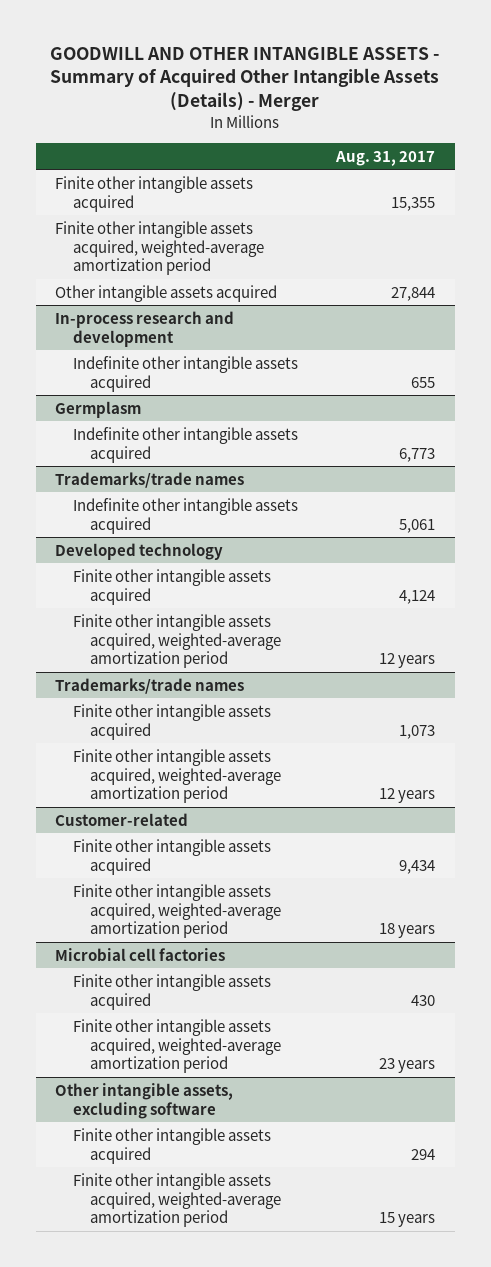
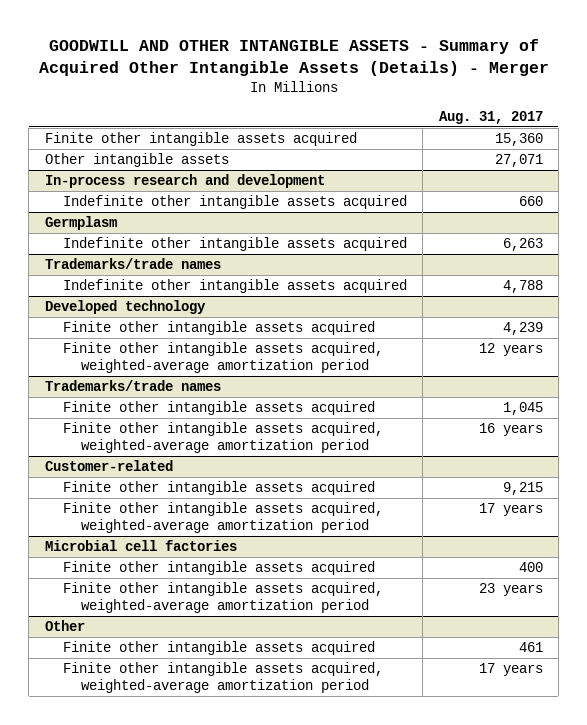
- Finite other intangible assets acquired | 15,355
- Finite other intangible assets acquired, weighted-average amortization period
- Other intangible assets acquired | 27,844
+ Finite other intangible assets acquired | 15,360
+ Other intangible assets | 27,071
@ In-process research and development
- Indefinite other intangible assets acquired | 655
+ Indefinite other intangible assets acquired | 660
@ Germplasm
- Indefinite other intangible assets acquired | 6,773
+ Indefinite other intangible assets acquired | 6,263
@ Trademarks/trade names
- Indefinite other intangible assets acquired | 5,061
+ Indefinite other intangible assets acquired | 4,788
@ Developed technology
- Finite other intangible assets acquired | 4,124
+ Finite other intangible assets acquired | 4,239
@ Trademarks/trade names
- Finite other intangible assets acquired | 1,073
- Finite other intangible assets acquired, weighted-average amortization period | 12 years
+ Finite other intangible assets acquired | 1,045
+ Finite other intangible assets acquired, weighted-average amortization period | 16 years
@ Customer-related
- Finite other intangible assets acquired | 9,434
- Finite other intangible assets acquired, weighted-average amortization period | 18 years
+ Finite other intangible assets acquired | 9,215
+ Finite other intangible assets acquired, weighted-average amortization period | 17 years
@ Microbial cell factories
- Finite other intangible assets acquired | 430
+ Finite other intangible assets acquired | 400
- Other intangible assets, excluding software
- Finite other intangible assets acquired | 294
- Finite other intangible assets acquired, weighted-average amortization period | 15 years
+ Other
+ Finite other intangible assets acquired | 461
+ Finite other intangible assets acquired, weighted-average amortization period | 17 years

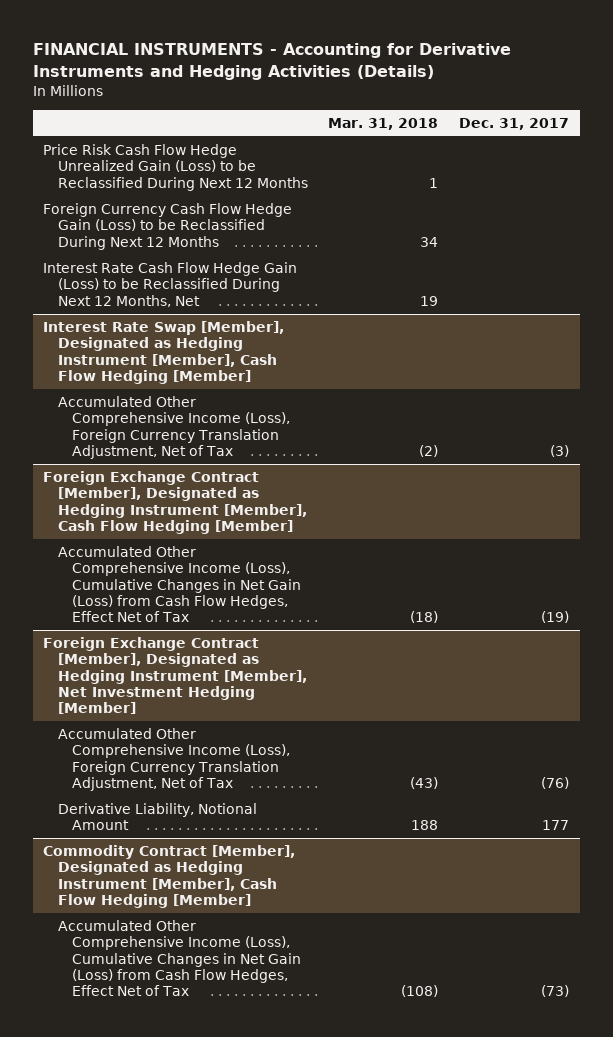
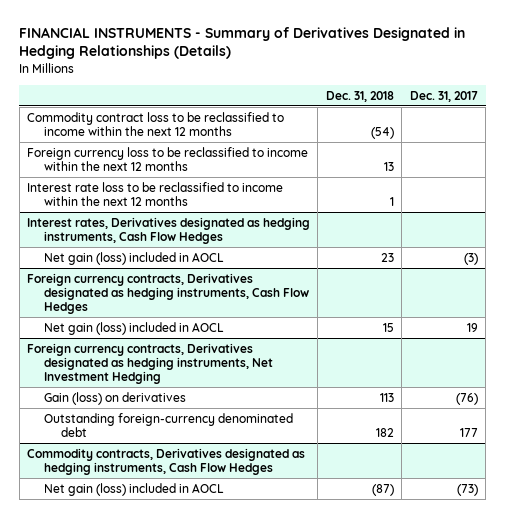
- FINANCIAL INSTRUMENTS - Accounting for Derivative Instruments and Hedging Activities (Details)
+ FINANCIAL INSTRUMENTS - Summary of Derivatives Designated in Hedging Relationships (Details)
- | Mar. 31, 2018 | Dec. 31, 2017
+ | Dec. 31, 2018 | Dec. 31, 2017
- Price Risk Cash Flow Hedge Unrealized Gain (Loss) to be Reclassified During Next 12 Months | 1 |
- Foreign Currency Cash Flow Hedge Gain (Loss) to be Reclassified During Next 12 Months | 34 |
- Interest Rate Cash Flow Hedge Gain (Loss) to be Reclassified During Next 12 Months, Net | 19 |
- Interest Rate Swap [Member], Designated as Hedging Instrument [Member], Cash Flow Hedging [Member]
- Accumulated Other Comprehensive Income (Loss), Foreign Currency Translation Adjustment, Net of Tax | (2) | (3)
- Foreign Exchange Contract [Member], Designated as Hedging Instrument [Member], Cash Flow Hedging [Member]
- Accumulated Other Comprehensive Income (Loss), Cumulative Changes in Net Gain (Loss) from Cash Flow Hedges, Effect Net of Tax | (18) | (19)
- Foreign Exchange Contract [Member], Designated as Hedging Instrument [Member], Net Investment Hedging [Member]
- Accumulated Other Comprehensive Income (Loss), Foreign Currency Translation Adjustment, Net of Tax | (43) | (76)
- Derivative Liability, Notional Amount | 188 | 177
- Commodity Contract [Member], Designated as Hedging Instrument [Member], Cash Flow Hedging [Member]
- Accumulated Other Comprehensive Income (Loss), Cumulative Changes in Net Gain (Loss) from Cash Flow Hedges, Effect Net of Tax | (108) | (73)
+ Commodity contract loss to be reclassified to income within the next 12 months | (54) |
+ Foreign currency loss to be reclassified to income within the next 12 months | 13 |
+ Interest rate loss to be reclassified to income within the next 12 months | 1 |
+ Interest rates, Derivatives designated as hedging instruments, Cash Flow Hedges
+ Net gain (loss) included in AOCL | 23 | (3)
+ Foreign currency contracts, Derivatives designated as hedging instruments, Cash Flow Hedges
+ Net gain (loss) included in AOCL | 15 | 19
+ Foreign currency contracts, Derivatives designated as hedging instruments, Net Investment Hedging
+ Gain (loss) on derivatives | 113 | (76)
+ Outstanding foreign-currency denominated debt | 182 | 177
+ Commodity contracts, Derivatives designated as hedging instruments, Cash Flow Hedges
+ Net gain (loss) included in AOCL | (87) | (73)

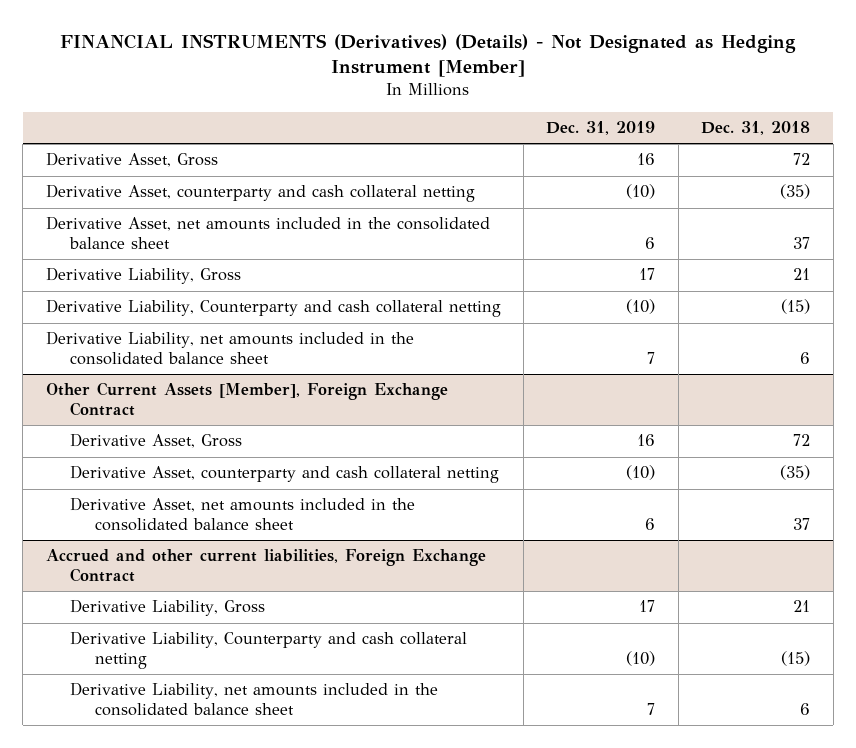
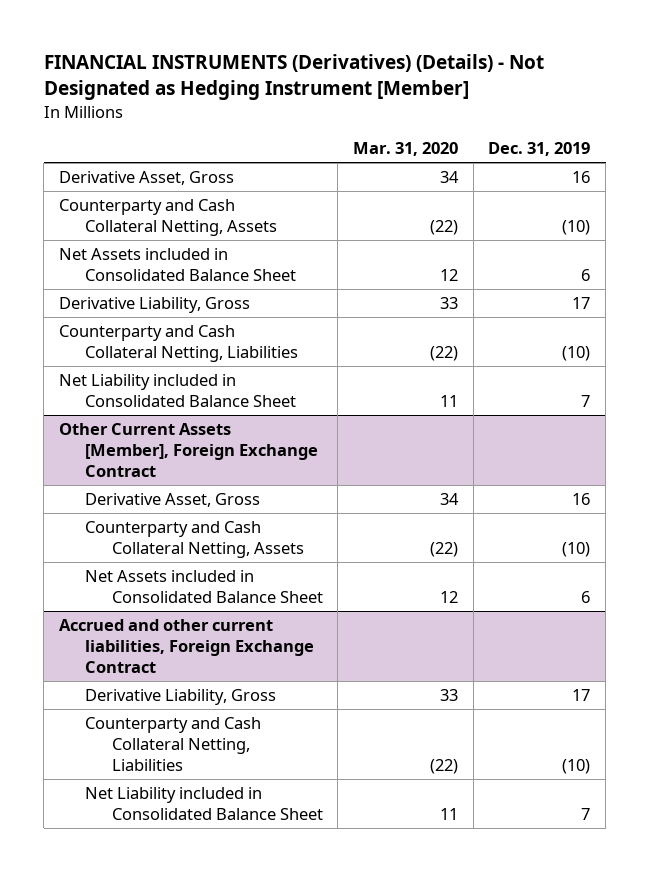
- | Dec. 31, 2019 | Dec. 31, 2018
+ | Mar. 31, 2020 | Dec. 31, 2019
- Derivative Asset, counterparty and cash collateral netting | (10) | (35)
- Derivative Asset, net amounts included in the consolidated balance sheet | 6 | 37
+ Counterparty and Cash Collateral Netting, Assets | (22) | (10)
+ Net Assets included in Consolidated Balance Sheet | 12 | 6
- Derivative Liability, Counterparty and cash collateral netting | (10) | (15)
- Derivative Liability, net amounts included in the consolidated balance sheet | 7 | 6
+ Counterparty and Cash Collateral Netting, Liabilities | (22) | (10)
+ Net Liability included in Consolidated Balance Sheet | 11 | 7
@ Other Current Assets [Member], Foreign Exchange Contract
- Derivative Asset, counterparty and cash collateral netting | (10) | (35)
- Derivative Asset, net amounts included in the consolidated balance sheet | 6 | 37
+ Counterparty and Cash Collateral Netting, Assets | (22) | (10)
+ Net Assets included in Consolidated Balance Sheet | 12 | 6
@ Accrued and other current liabilities, Foreign Exchange Contract
- Derivative Liability, Counterparty and cash collateral netting | (10) | (15)
- Derivative Liability, net amounts included in the consolidated balance sheet | 7 | 6
+ Counterparty and Cash Collateral Netting, Liabilities | (22) | (10)
+ Net Liability included in Consolidated Balance Sheet | 11 | 7

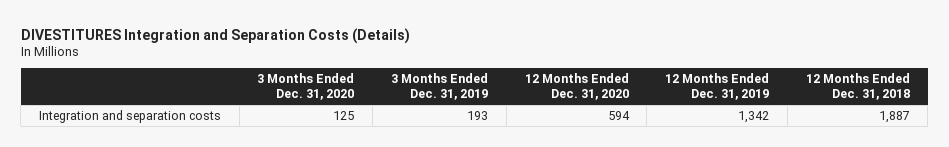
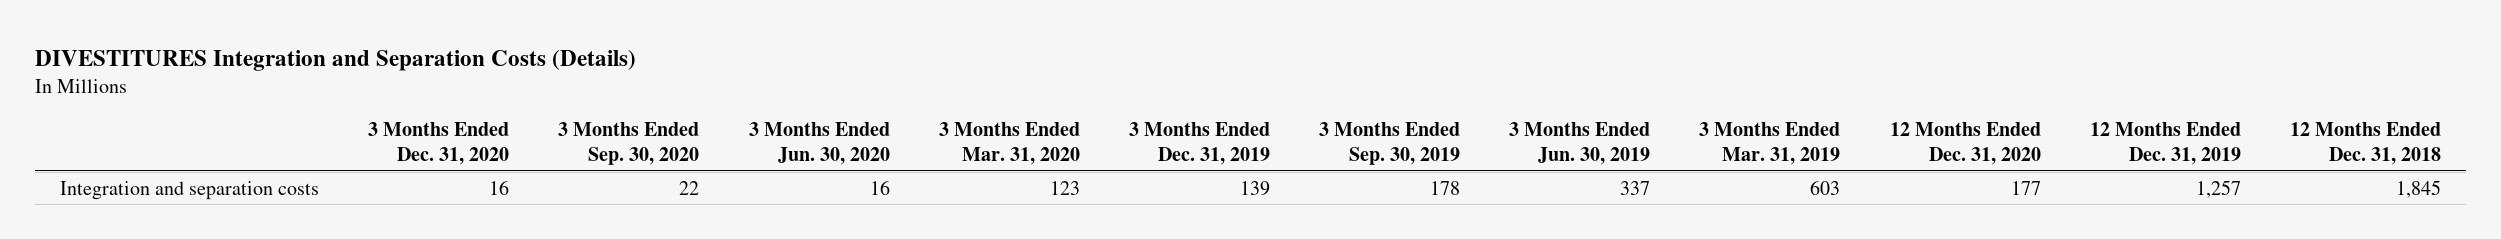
- | 3 Months Ended Dec. 31, 2020 | 3 Months Ended Dec. 31, 2019 | 12 Months Ended Dec. 31, 2020 | 12 Months Ended Dec. 31, 2019 | 12 Months Ended Dec. 31, 2018
+ | 3 Months Ended Dec. 31, 2020 | 3 Months Ended Sep. 30, 2020 | 3 Months Ended Jun. 30, 2020 | 3 Months Ended Mar. 31, 2020 | 3 Months Ended Dec. 31, 2019 | 3 Months Ended Sep. 30, 2019 | 3 Months Ended Jun. 30, 2019 | 3 Months Ended Mar. 31, 2019 | 12 Months Ended Dec. 31, 2020 | 12 Months Ended Dec. 31, 2019 | 12 Months Ended Dec. 31, 2018
- Integration and separation costs | 125 | 193 | 594 | 1,342 | 1,887
+ Integration and separation costs | 16 | 22 | 16 | 123 | 139 | 178 | 337 | 603 | 177 | 1,257 | 1,845

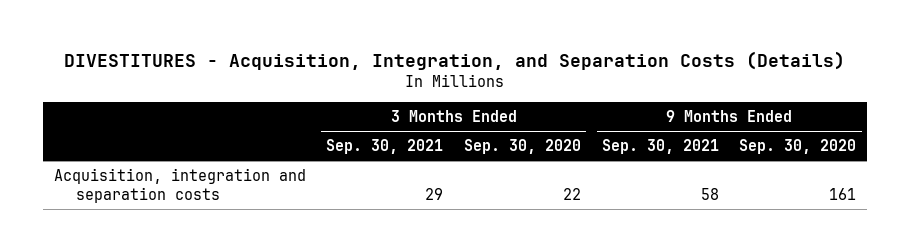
- DIVESTITURES Integration and Separation Costs (Details)
+ DIVESTITURES - Acquisition, Integration, and Separation Costs (Details)
- | 3 Months Ended Dec. 31, 2020 | 3 Months Ended Sep. 30, 2020 | 3 Months Ended Jun. 30, 2020 | 3 Months Ended Mar. 31, 2020 | 3 Months Ended Dec. 31, 2019 | 3 Months Ended Sep. 30, 2019 | 3 Months Ended Jun. 30, 2019 | 3 Months Ended Mar. 31, 2019 | 12 Months Ended Dec. 31, 2020 | 12 Months Ended Dec. 31, 2019 | 12 Months Ended Dec. 31, 2018
+ | 3 Months Ended Sep. 30, 2021 | 3 Months Ended Sep. 30, 2020 | 9 Months Ended Sep. 30, 2021 | 9 Months Ended Sep. 30, 2020
- Integration and separation costs | 16 | 22 | 16 | 123 | 139 | 178 | 337 | 603 | 177 | 1,257 | 1,845
+ Acquisition, integration and separation costs | 29 | 22 | 58 | 161

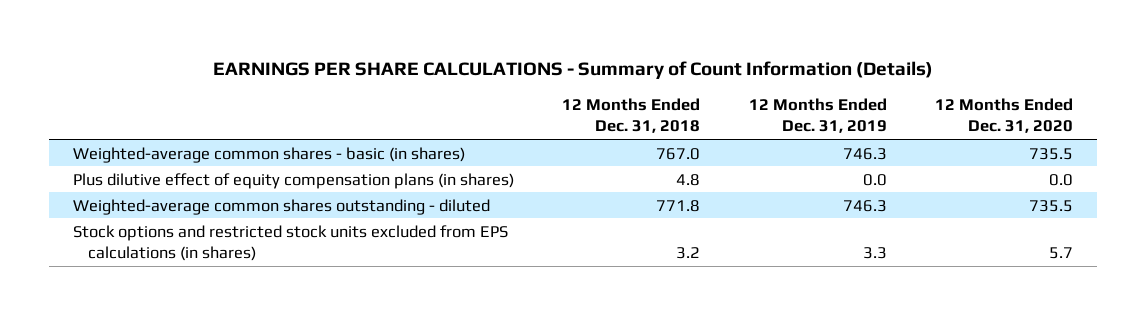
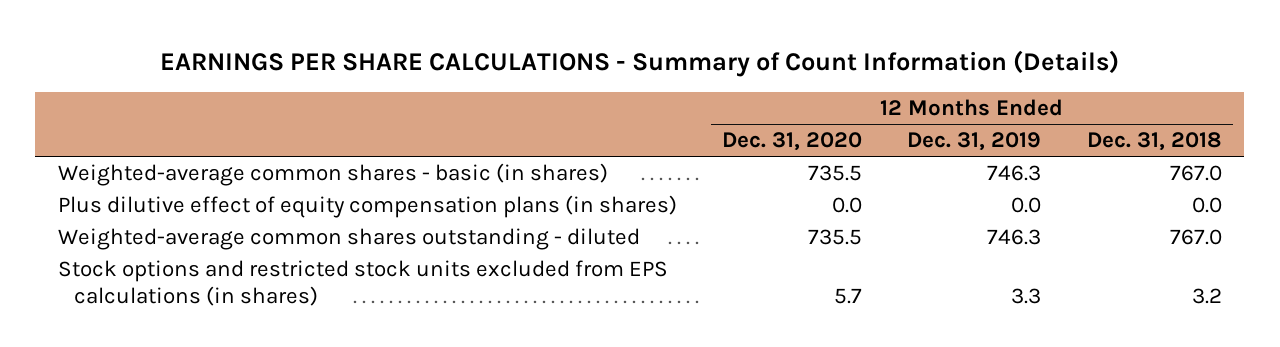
- | 12 Months Ended Dec. 31, 2018 | 12 Months Ended Dec. 31, 2019 | 12 Months Ended Dec. 31, 2020
+ | 12 Months Ended Dec. 31, 2020 | 12 Months Ended Dec. 31, 2019 | 12 Months Ended Dec. 31, 2018
- Plus dilutive effect of equity compensation plans (in shares) | 4.8 | 0.0 | 0.0
- Weighted-average common shares outstanding - diluted | 771.8 | 746.3 | 735.5
+ Plus dilutive effect of equity compensation plans (in shares) | 0.0 | 0.0 | 0.0
+ Weighted-average common shares outstanding - diluted | 735.5 | 746.3 | 767.0

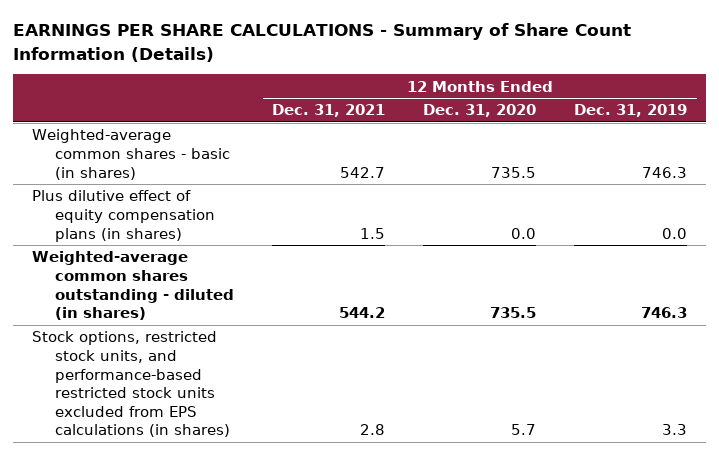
- EARNINGS PER SHARE CALCULATIONS - Summary of Count Information (Details)
+ EARNINGS PER SHARE CALCULATIONS - Summary of Share Count Information (Details)
- | 12 Months Ended Dec. 31, 2020 | 12 Months Ended Dec. 31, 2019 | 12 Months Ended Dec. 31, 2018
+ | 12 Months Ended Dec. 31, 2021 | 12 Months Ended Dec. 31, 2020 | 12 Months Ended Dec. 31, 2019
- Weighted-average common shares outstanding - diluted | 735.5 | 746.3 | 767.0
- Stock options and restricted stock units excluded from EPS calculations (in shares) | 5.7 | 3.3 | 3.2
+ Weighted-average common shares outstanding - diluted (in shares) | 544.2 | 735.5 | 746.3
+ Stock options, restricted stock units, and performance-based restricted stock units excluded from EPS calculations (in shares) | 2.8 | 5.7 | 3.3

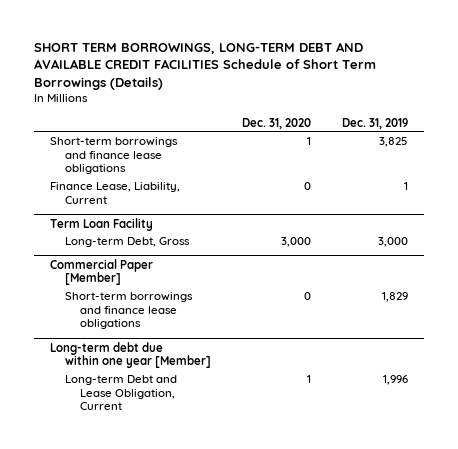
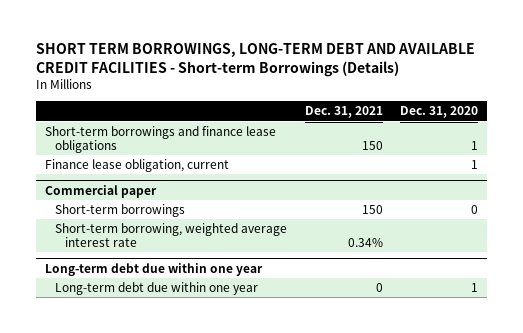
- SHORT TERM BORROWINGS, LONG-TERM DEBT AND AVAILABLE CREDIT FACILITIES Schedule of Short Term Borrowings (Details)
+ SHORT TERM BORROWINGS, LONG-TERM DEBT AND AVAILABLE CREDIT FACILITIES - Short-term Borrowings (Details)
- | Dec. 31, 2020 | Dec. 31, 2019
+ | Dec. 31, 2021 | Dec. 31, 2020
- Finance Lease, Liability, Current | 0 | 1
- Term Loan Facility
- Long-term Debt, Gross | 3,000 | 3,000
- Commercial Paper [Member]
- Short-term borrowings and finance lease obligations | 0 | 1,829
- Long-term debt due within one year [Member]
- Long-term Debt and Lease Obligation, Current | 1 | 1,996
+ Finance lease obligation, current | | 1
+ Commercial paper
+ Short-term borrowings | 150 | 0
+ Short-term borrowing, weighted average interest rate | 0.34% |
+ Long-term debt due within one year
+ Long-term debt due within one year | 0 | 1

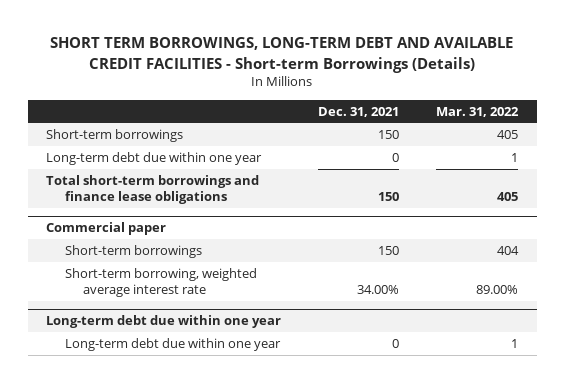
- | Dec. 31, 2021 | Dec. 31, 2020
+ | Dec. 31, 2021 | Mar. 31, 2022
- Short-term borrowings and finance lease obligations | 150 | 1
- Finance lease obligation, current | | 1
+ Short-term borrowings | 150 | 405
+ Long-term debt due within one year | 0 | 1
+ Total short-term borrowings and finance lease obligations | 150 | 405
@ Commercial paper
- Short-term borrowing, weighted average interest rate | 0.34% |
+ Short-term borrowing, weighted average interest rate | 34.00% | 89.00%

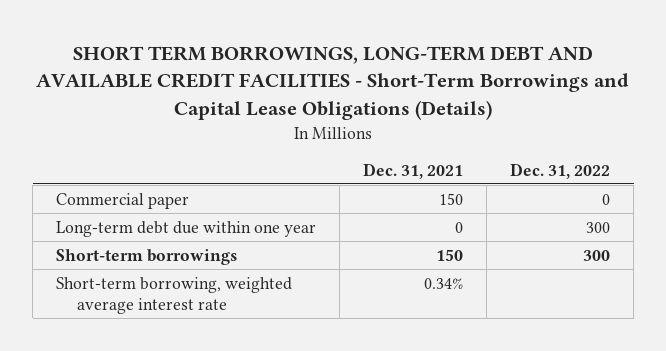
- SHORT TERM BORROWINGS, LONG-TERM DEBT AND AVAILABLE CREDIT FACILITIES - Short-term Borrowings (Details)
+ SHORT TERM BORROWINGS, LONG-TERM DEBT AND AVAILABLE CREDIT FACILITIES - Short-Term Borrowings and Capital Lease Obligations (Details)
- | Dec. 31, 2021 | Mar. 31, 2022
+ | Dec. 31, 2021 | Dec. 31, 2022
- Short-term borrowings | 150 | 405
+ Commercial paper | 150 | 0
- Total short-term borrowings and finance lease obligations | 150 | 405
- Commercial paper
- Short-term borrowing, weighted average interest rate | 34.00% | 89.00%
- Long-term debt due within one year
- Long-term debt due within one year | 0 | 1
+ Short-term borrowing, weighted average interest rate | 0.34% |

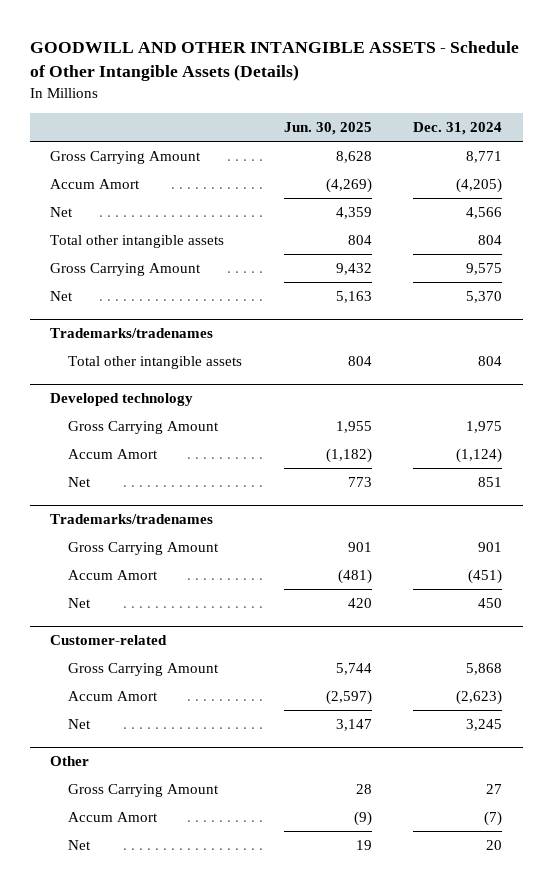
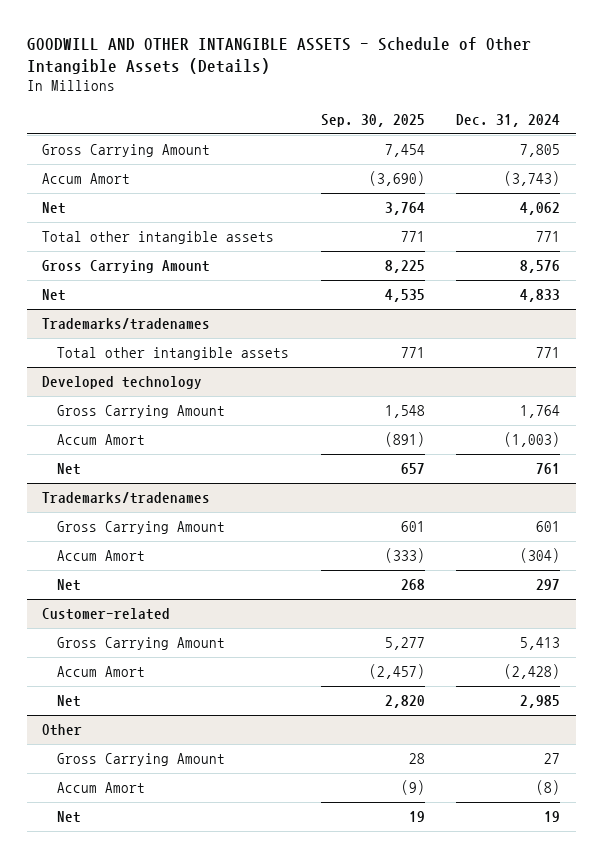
- | Jun. 30, 2025 | Dec. 31, 2024
+ | Sep. 30, 2025 | Dec. 31, 2024
- Gross Carrying Amount | 8,628 | 8,771
- Accum Amort | (4,269) | (4,205)
- Net | 4,359 | 4,566
- Total other intangible assets | 804 | 804
- Gross Carrying Amount | 9,432 | 9,575
- Net | 5,163 | 5,370
+ Gross Carrying Amount | 7,454 | 7,805
+ Accum Amort | (3,690) | (3,743)
+ Net | 3,764 | 4,062
+ Total other intangible assets | 771 | 771
+ Gross Carrying Amount | 8,225 | 8,576
+ Net | 4,535 | 4,833
@ Trademarks/tradenames
- Total other intangible assets | 804 | 804
+ Total other intangible assets | 771 | 771
@ Developed technology
- Gross Carrying Amount | 1,955 | 1,975
- Accum Amort | (1,182) | (1,124)
- Net | 773 | 851
+ Gross Carrying Amount | 1,548 | 1,764
+ Accum Amort | (891) | (1,003)
+ Net | 657 | 761
@ Trademarks/tradenames
- Gross Carrying Amount | 901 | 901
- Accum Amort | (481) | (451)
- Net | 420 | 450
+ Gross Carrying Amount | 601 | 601
+ Accum Amort | (333) | (304)
+ Net | 268 | 297
@ Customer-related
- Gross Carrying Amount | 5,744 | 5,868
- Accum Amort | (2,597) | (2,623)
- Net | 3,147 | 3,245
+ Gross Carrying Amount | 5,277 | 5,413
+ Accum Amort | (2,457) | (2,428)
+ Net | 2,820 | 2,985
@ Other
- Accum Amort | (9) | (7)
- Net | 19 | 20
+ Accum Amort | (9) | (8)
+ Net | 19 | 19

